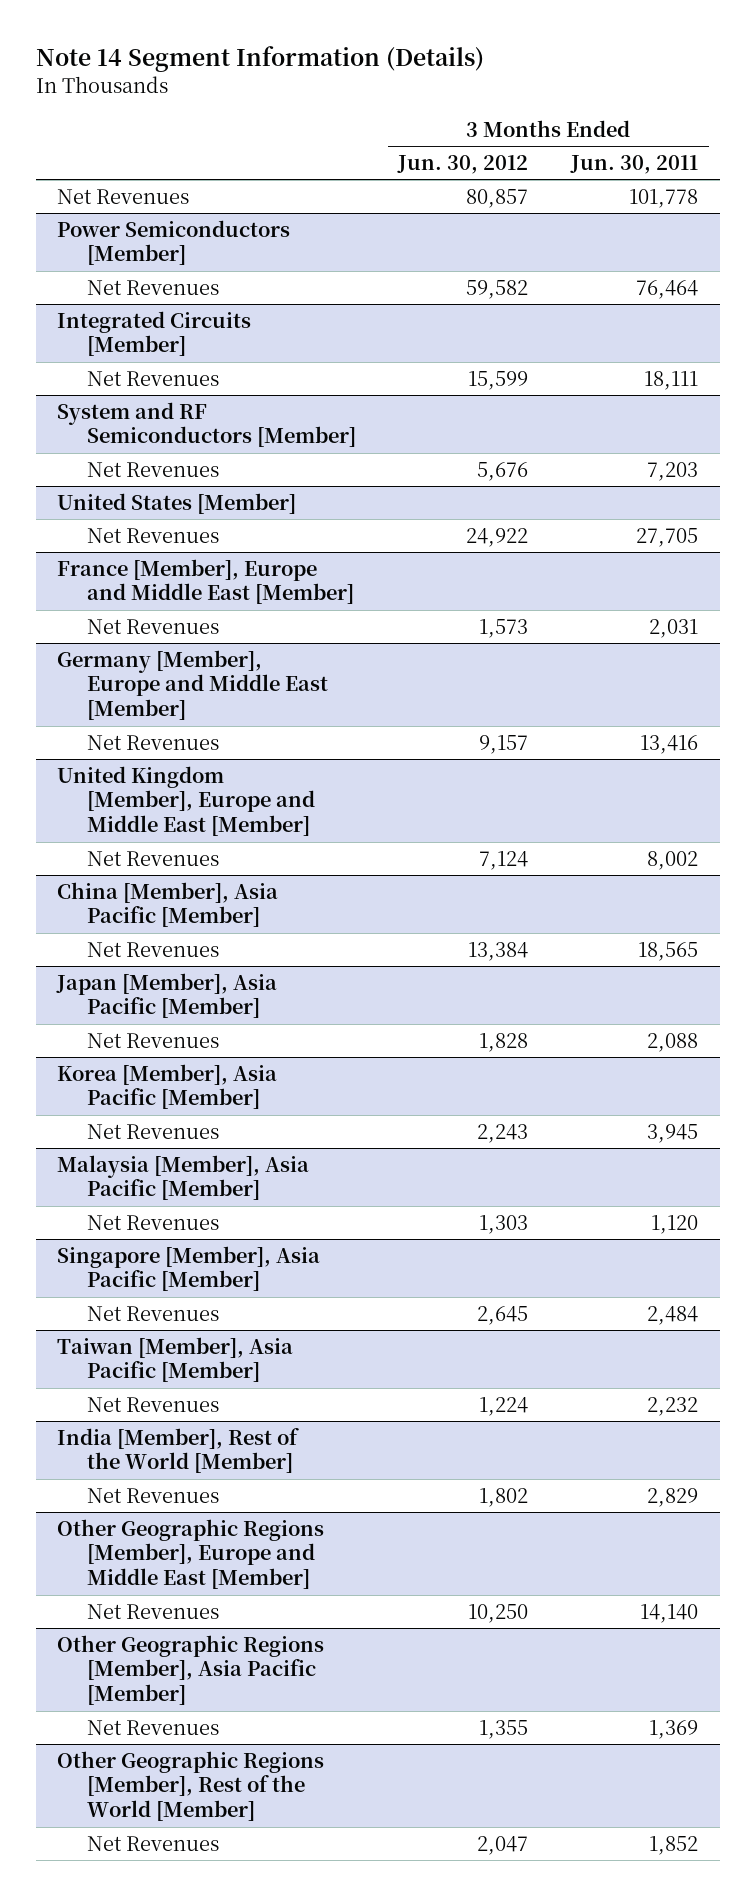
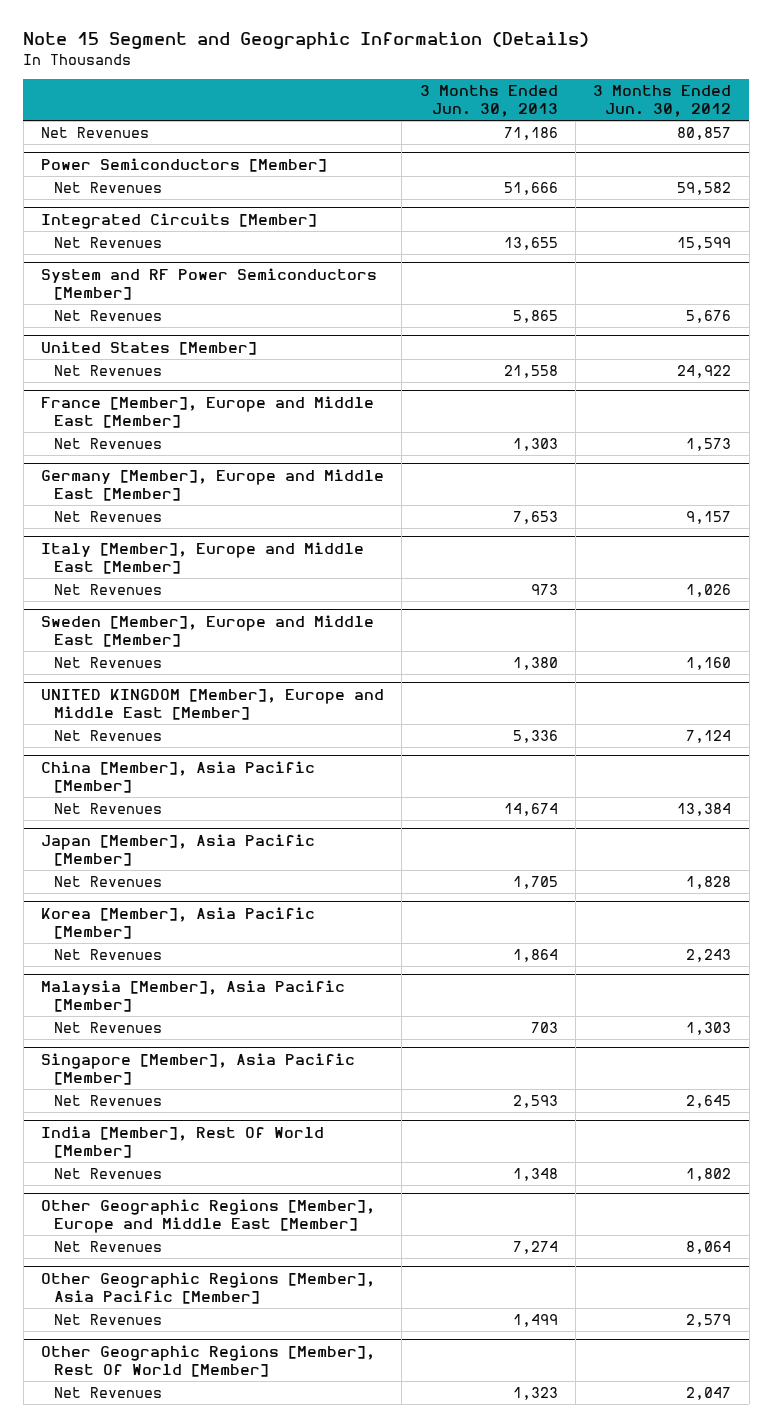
- Note 14 Segment Information (Details)
+ Note 15 Segment and Geographic Information (Details)
- | 3 Months Ended Jun. 30, 2012 | 3 Months Ended Jun. 30, 2011
+ | 3 Months Ended Jun. 30, 2013 | 3 Months Ended Jun. 30, 2012
- System and RF Semiconductors [Member]
+ System and RF Power Semiconductors [Member]
- United Kingdom [Member], Europe and Middle East [Member]
+ Italy [Member], Europe and Middle East [Member]
+ Net Revenues | 973 | 1,026
+ Sweden [Member], Europe and Middle East [Member]
+ Net Revenues | 1,380 | 1,160
+ UNITED KINGDOM [Member], Europe and Middle East [Member]
- Taiwan [Member], Asia Pacific [Member]
- Net Revenues | 1,224 | 2,232
- India [Member], Rest of the World [Member]
+ India [Member], Rest Of World [Member]
@ Other Geographic Regions [Member], Europe and Middle East [Member]
- Net Revenues | 10,250 | 14,140
+ Net Revenues | 7,274 | 8,064
@ Other Geographic Regions [Member], Asia Pacific [Member]
- Net Revenues | 1,355 | 1,369
- Other Geographic Regions [Member], Rest of the World [Member]
@ Other Geographic Regions [Member], Asia Pacific [Member]
+ Net Revenues | 1,499 | 2,579
+ Other Geographic Regions [Member], Rest Of World [Member]

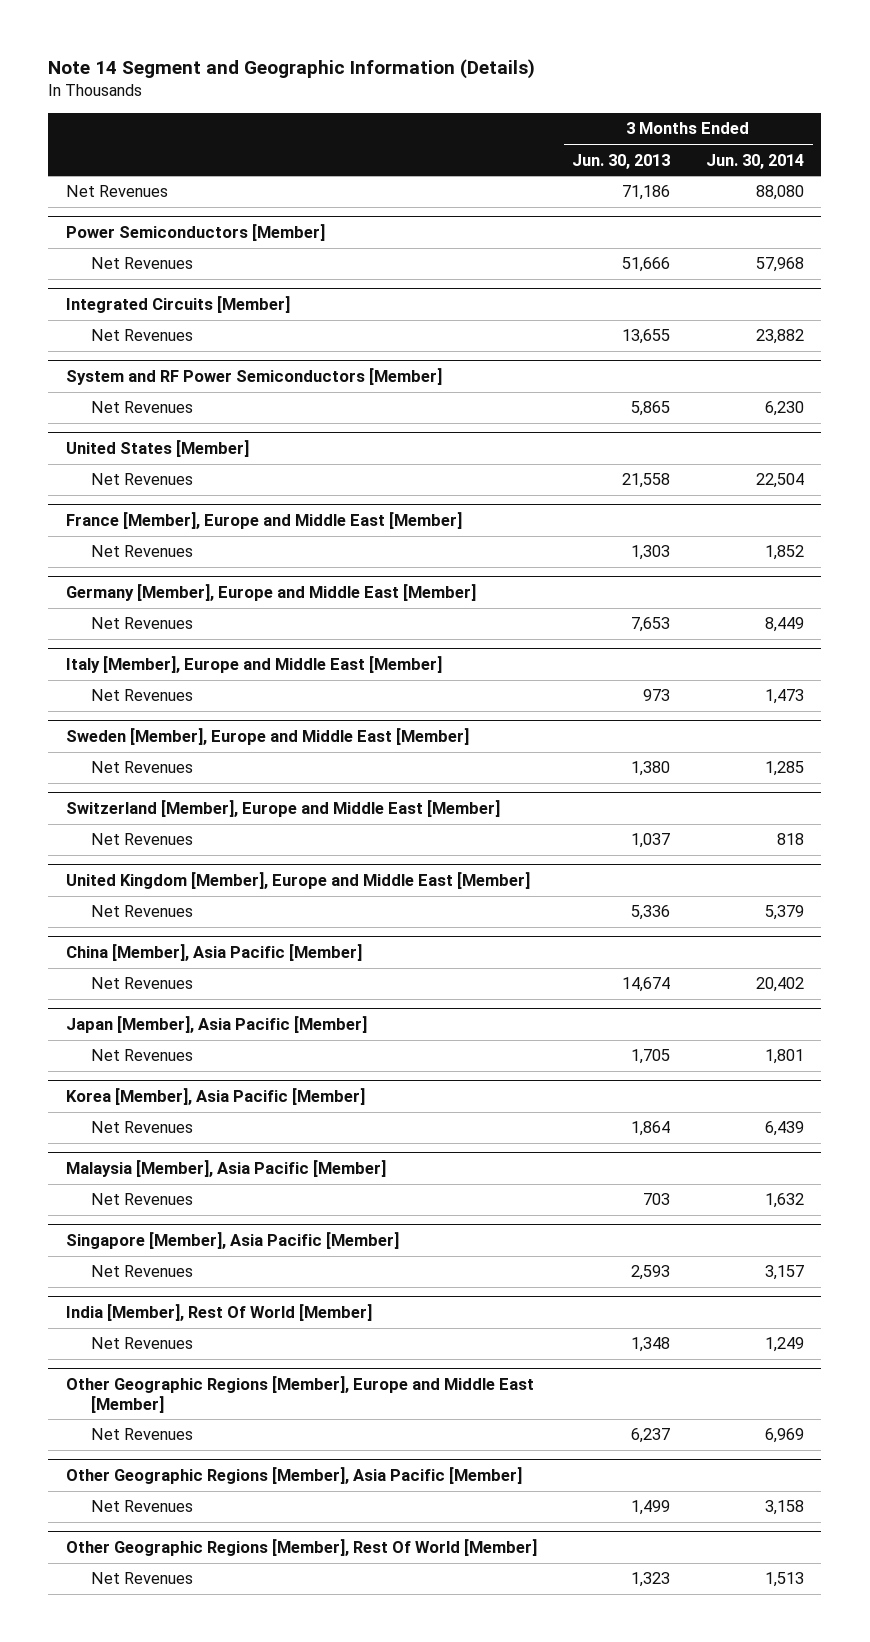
- Note 15 Segment and Geographic Information (Details)
+ Note 14 Segment and Geographic Information (Details)
- | 3 Months Ended Jun. 30, 2013 | 3 Months Ended Jun. 30, 2012
+ | 3 Months Ended Jun. 30, 2013 | 3 Months Ended Jun. 30, 2014
- UNITED KINGDOM [Member], Europe and Middle East [Member]
+ Switzerland [Member], Europe and Middle East [Member]
+ Net Revenues | 1,037 | 818
+ United Kingdom [Member], Europe and Middle East [Member]
@ Other Geographic Regions [Member], Europe and Middle East [Member]
- Net Revenues | 7,274 | 8,064
+ Net Revenues | 6,237 | 6,969

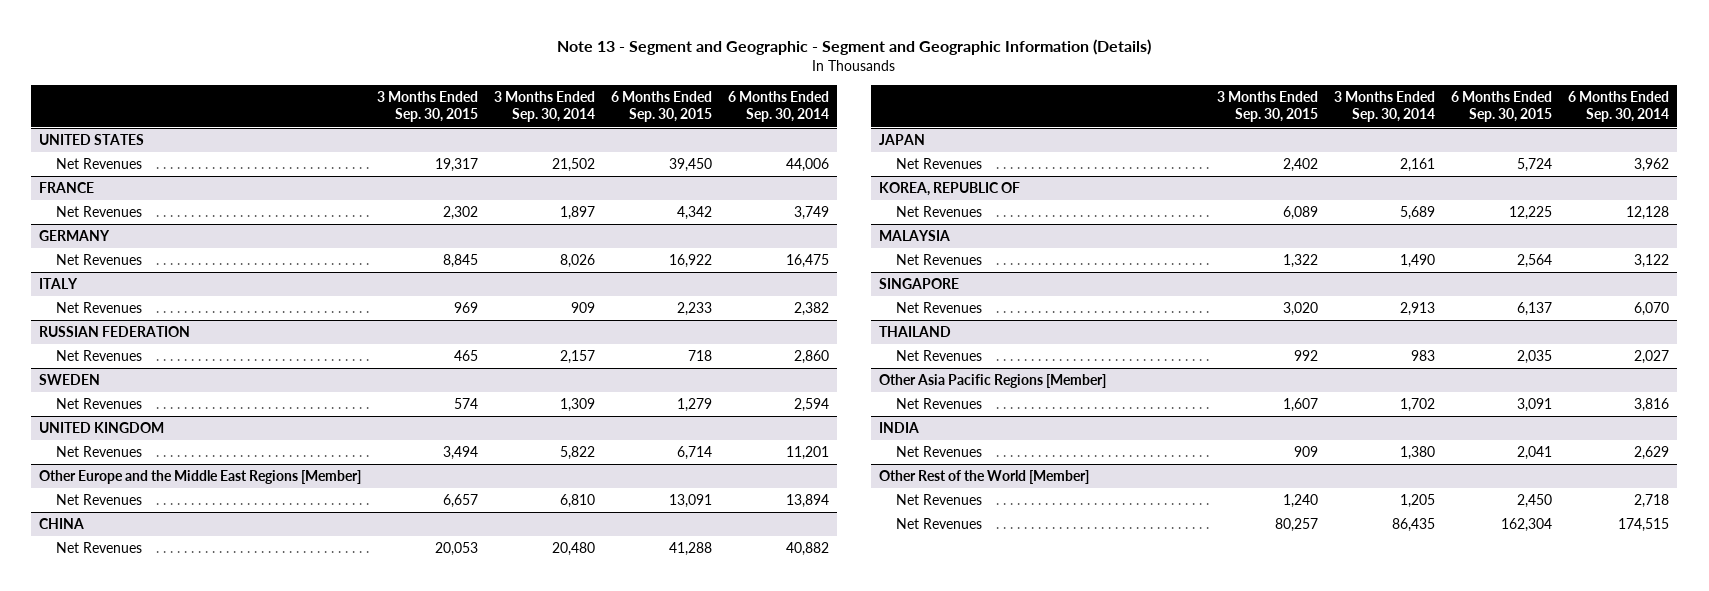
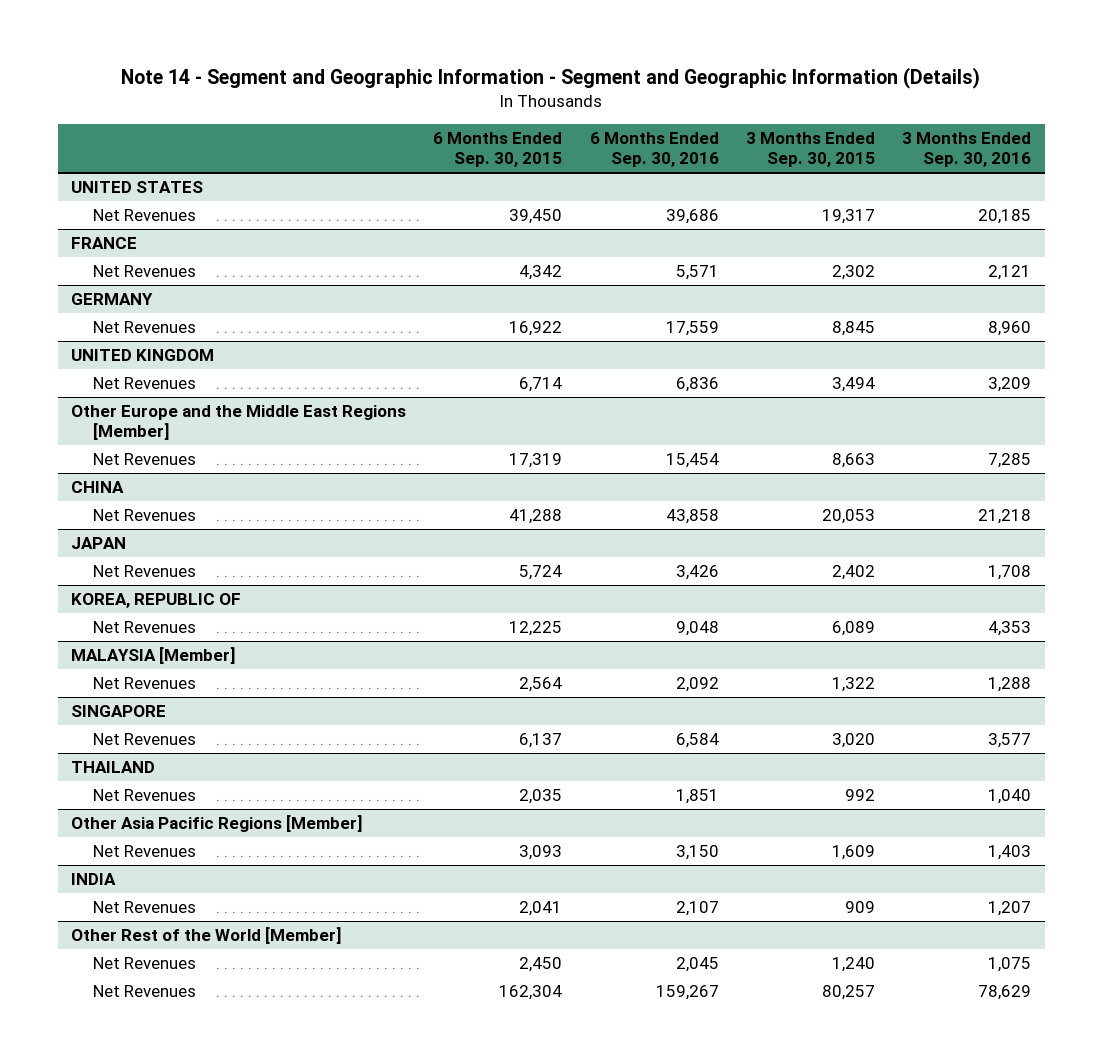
- Note 13 - Segment and Geographic - Segment and Geographic Information (Details)
+ Note 14 - Segment and Geographic Information - Segment and Geographic Information (Details)
- | 3 Months Ended Sep. 30, 2015 | 3 Months Ended Sep. 30, 2014 | 6 Months Ended Sep. 30, 2015 | 6 Months Ended Sep. 30, 2014
+ | 6 Months Ended Sep. 30, 2015 | 6 Months Ended Sep. 30, 2016 | 3 Months Ended Sep. 30, 2015 | 3 Months Ended Sep. 30, 2016
- ITALY
- Net Revenues | 969 | 909 | 2,233 | 2,382
- RUSSIAN FEDERATION
- Net Revenues | 465 | 2,157 | 718 | 2,860
- SWEDEN
- Net Revenues | 574 | 1,309 | 1,279 | 2,594
@ Other Europe and the Middle East Regions [Member]
- Net Revenues | 6,657 | 6,810 | 13,091 | 13,894
+ Net Revenues | 17,319 | 15,454 | 8,663 | 7,285
- MALAYSIA
+ MALAYSIA [Member]
@ Other Asia Pacific Regions [Member]
- Net Revenues | 1,607 | 1,702 | 3,091 | 3,816
+ Net Revenues | 3,093 | 3,150 | 1,609 | 1,403

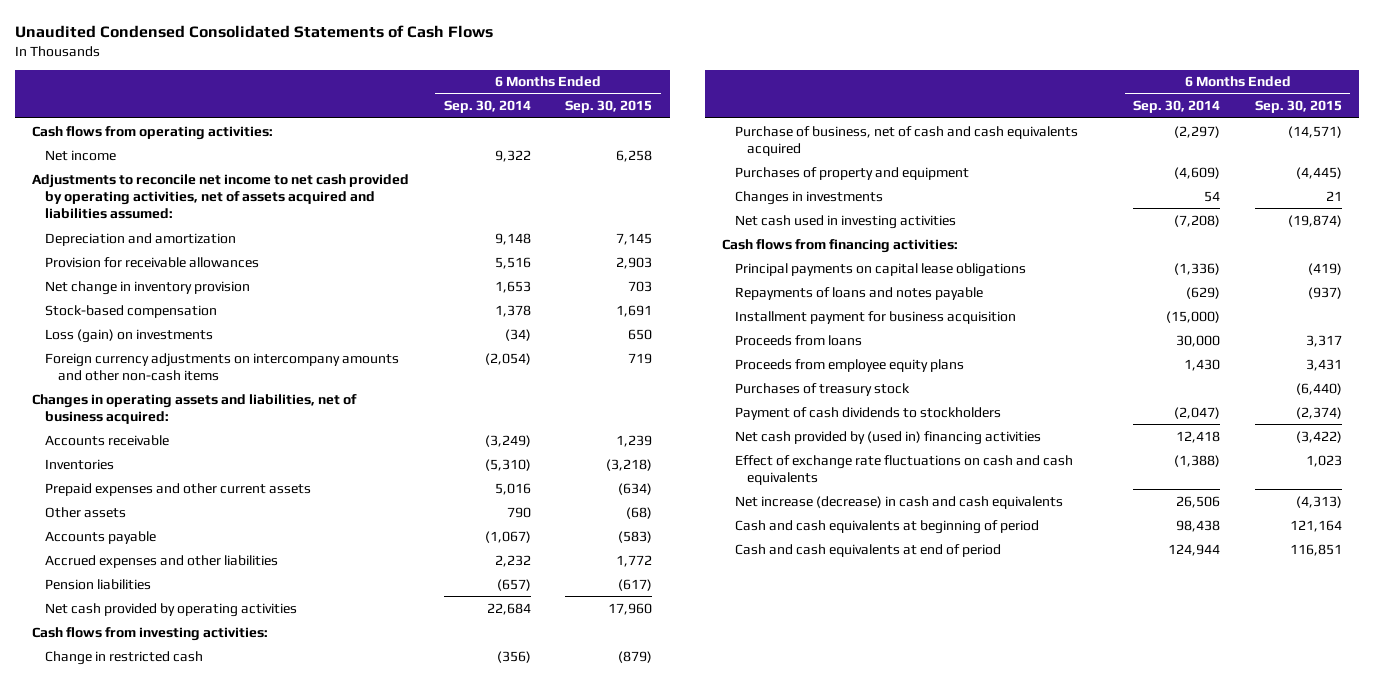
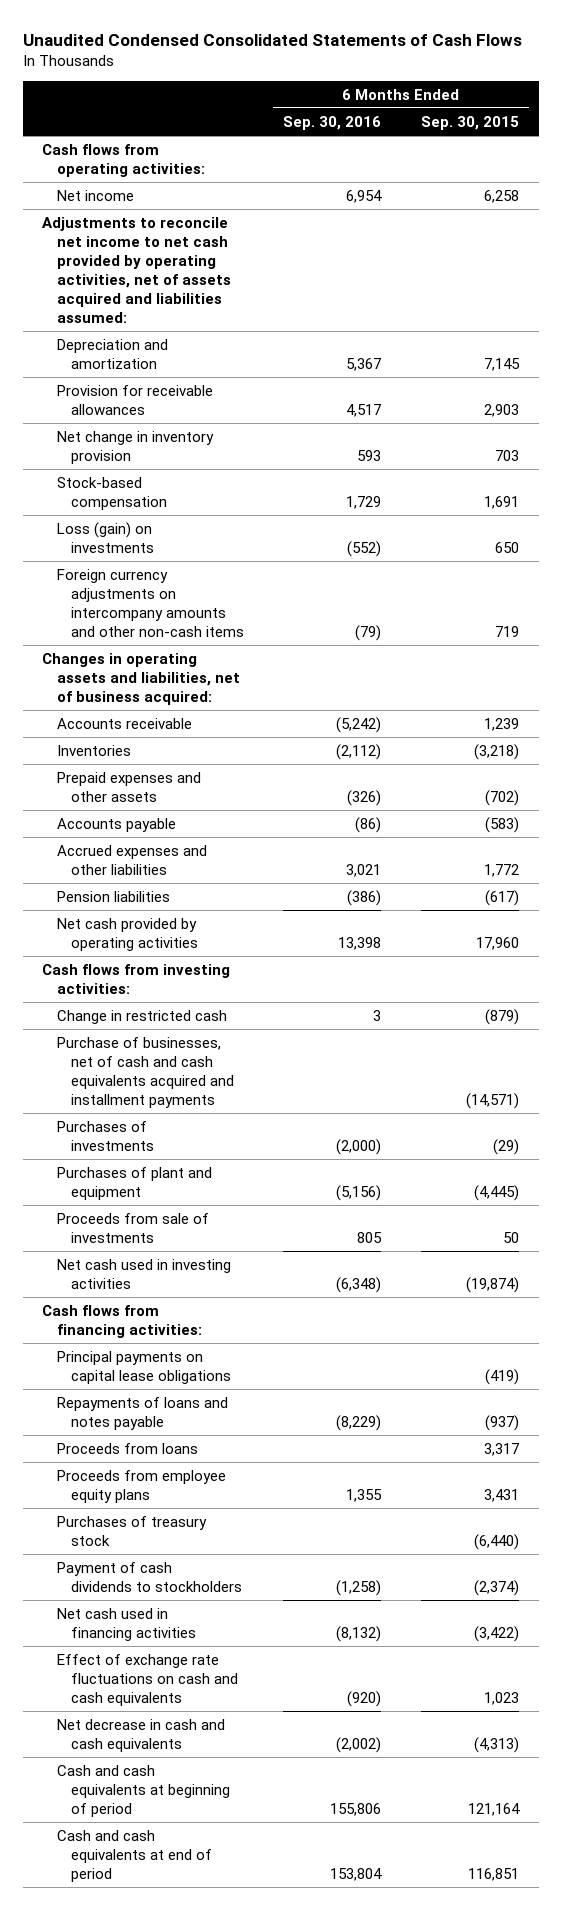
- | 6 Months Ended Sep. 30, 2014 | 6 Months Ended Sep. 30, 2015
+ | 6 Months Ended Sep. 30, 2016 | 6 Months Ended Sep. 30, 2015
- Prepaid expenses and other current assets | 5,016 | (634)
- Other assets | 790 | (68)
+ Prepaid expenses and other assets | (326) | (702)
- Purchase of business, net of cash and cash equivalents acquired | (2,297) | (14,571)
- Purchases of property and equipment | (4,609) | (4,445)
- Changes in investments | 54 | 21
+ Purchase of businesses, net of cash and cash equivalents acquired and installment payments | | (14,571)
+ Purchases of investments | (2,000) | (29)
+ Purchases of plant and equipment | (5,156) | (4,445)
+ Proceeds from sale of investments | 805 | 50
- Installment payment for business acquisition | (15,000) |
- Net cash provided by (used in) financing activities | 12,418 | (3,422)
+ Net cash used in financing activities | (8,132) | (3,422)
- Net increase (decrease) in cash and cash equivalents | 26,506 | (4,313)
+ Net decrease in cash and cash equivalents | (2,002) | (4,313)

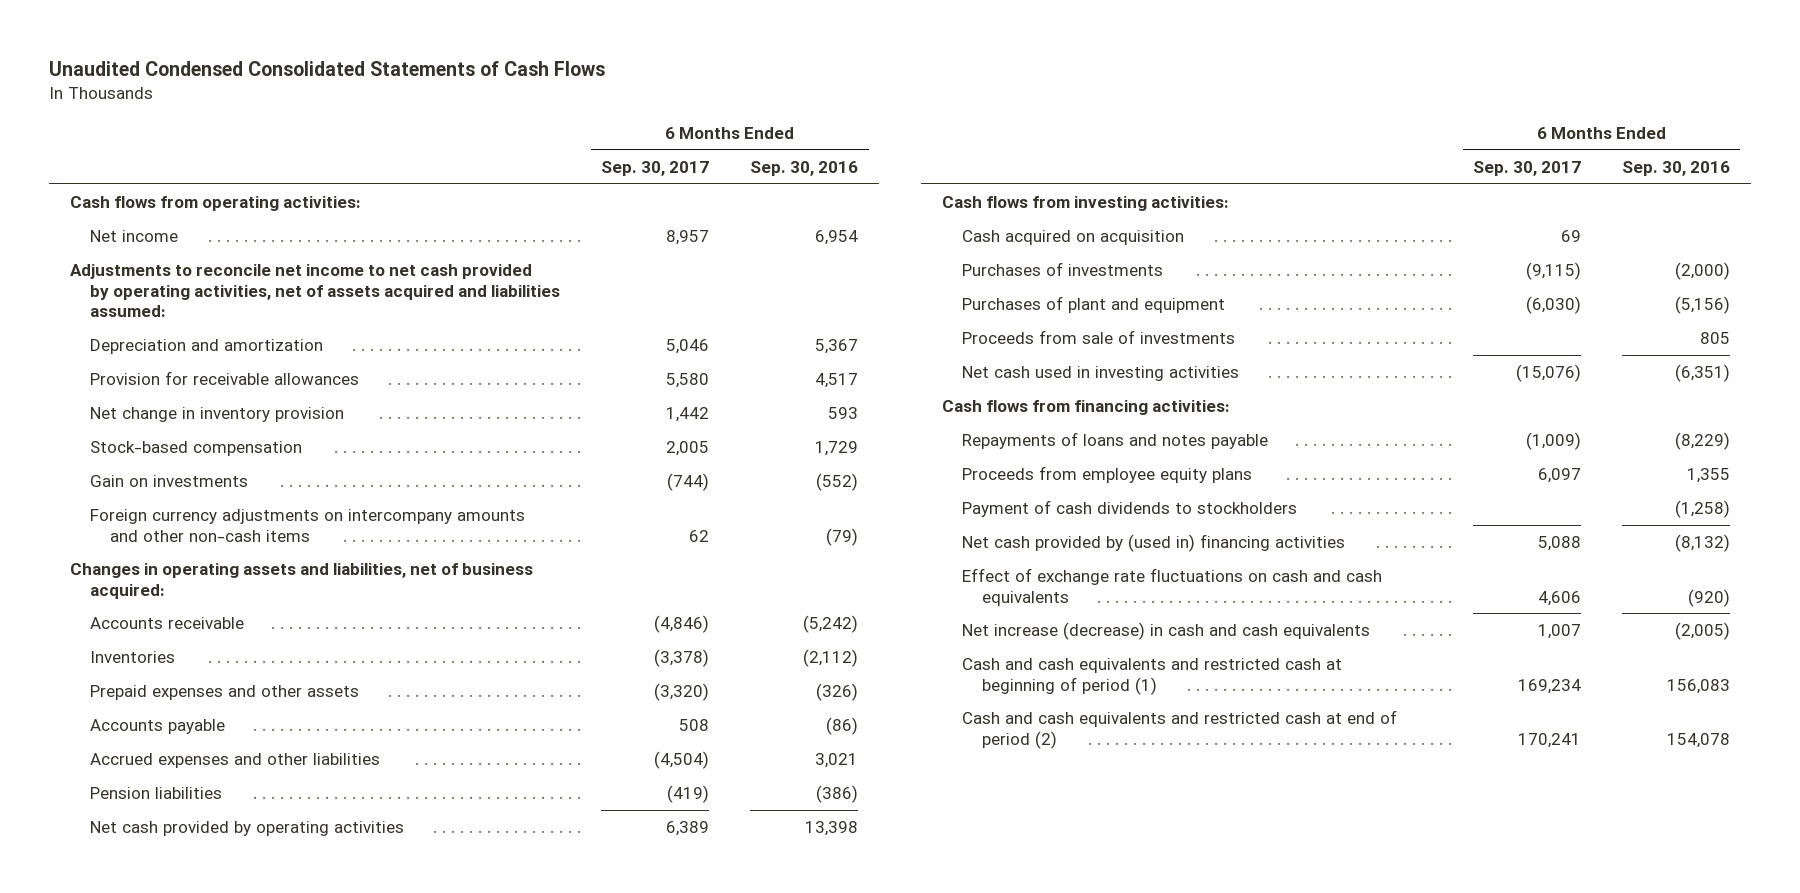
- | 6 Months Ended Sep. 30, 2016 | 6 Months Ended Sep. 30, 2015
+ | 6 Months Ended Sep. 30, 2017 | 6 Months Ended Sep. 30, 2016
- Loss (gain) on investments | (552) | 650
+ Gain on investments | (744) | (552)
- Change in restricted cash | 3 | (879)
- Purchase of businesses, net of cash and cash equivalents acquired and installment payments | | (14,571)
+ Cash acquired on acquisition | 69 |
- Net cash used in investing activities | (6,348) | (19,874)
+ Net cash used in investing activities | (15,076) | (6,351)
- Principal payments on capital lease obligations | | (419)
- Proceeds from loans | | 3,317
- Purchases of treasury stock | | (6,440)
- Net cash used in financing activities | (8,132) | (3,422)
+ Net cash provided by (used in) financing activities | 5,088 | (8,132)
- Net decrease in cash and cash equivalents | (2,002) | (4,313)
- Cash and cash equivalents at beginning of period | 155,806 | 121,164
- Cash and cash equivalents at end of period | 153,804 | 116,851
+ Net increase (decrease) in cash and cash equivalents | 1,007 | (2,005)
+ Cash and cash equivalents and restricted cash at beginning of period (1) | 169,234 | 156,083
+ Cash and cash equivalents and restricted cash at end of period (2) | 170,241 | 154,078

